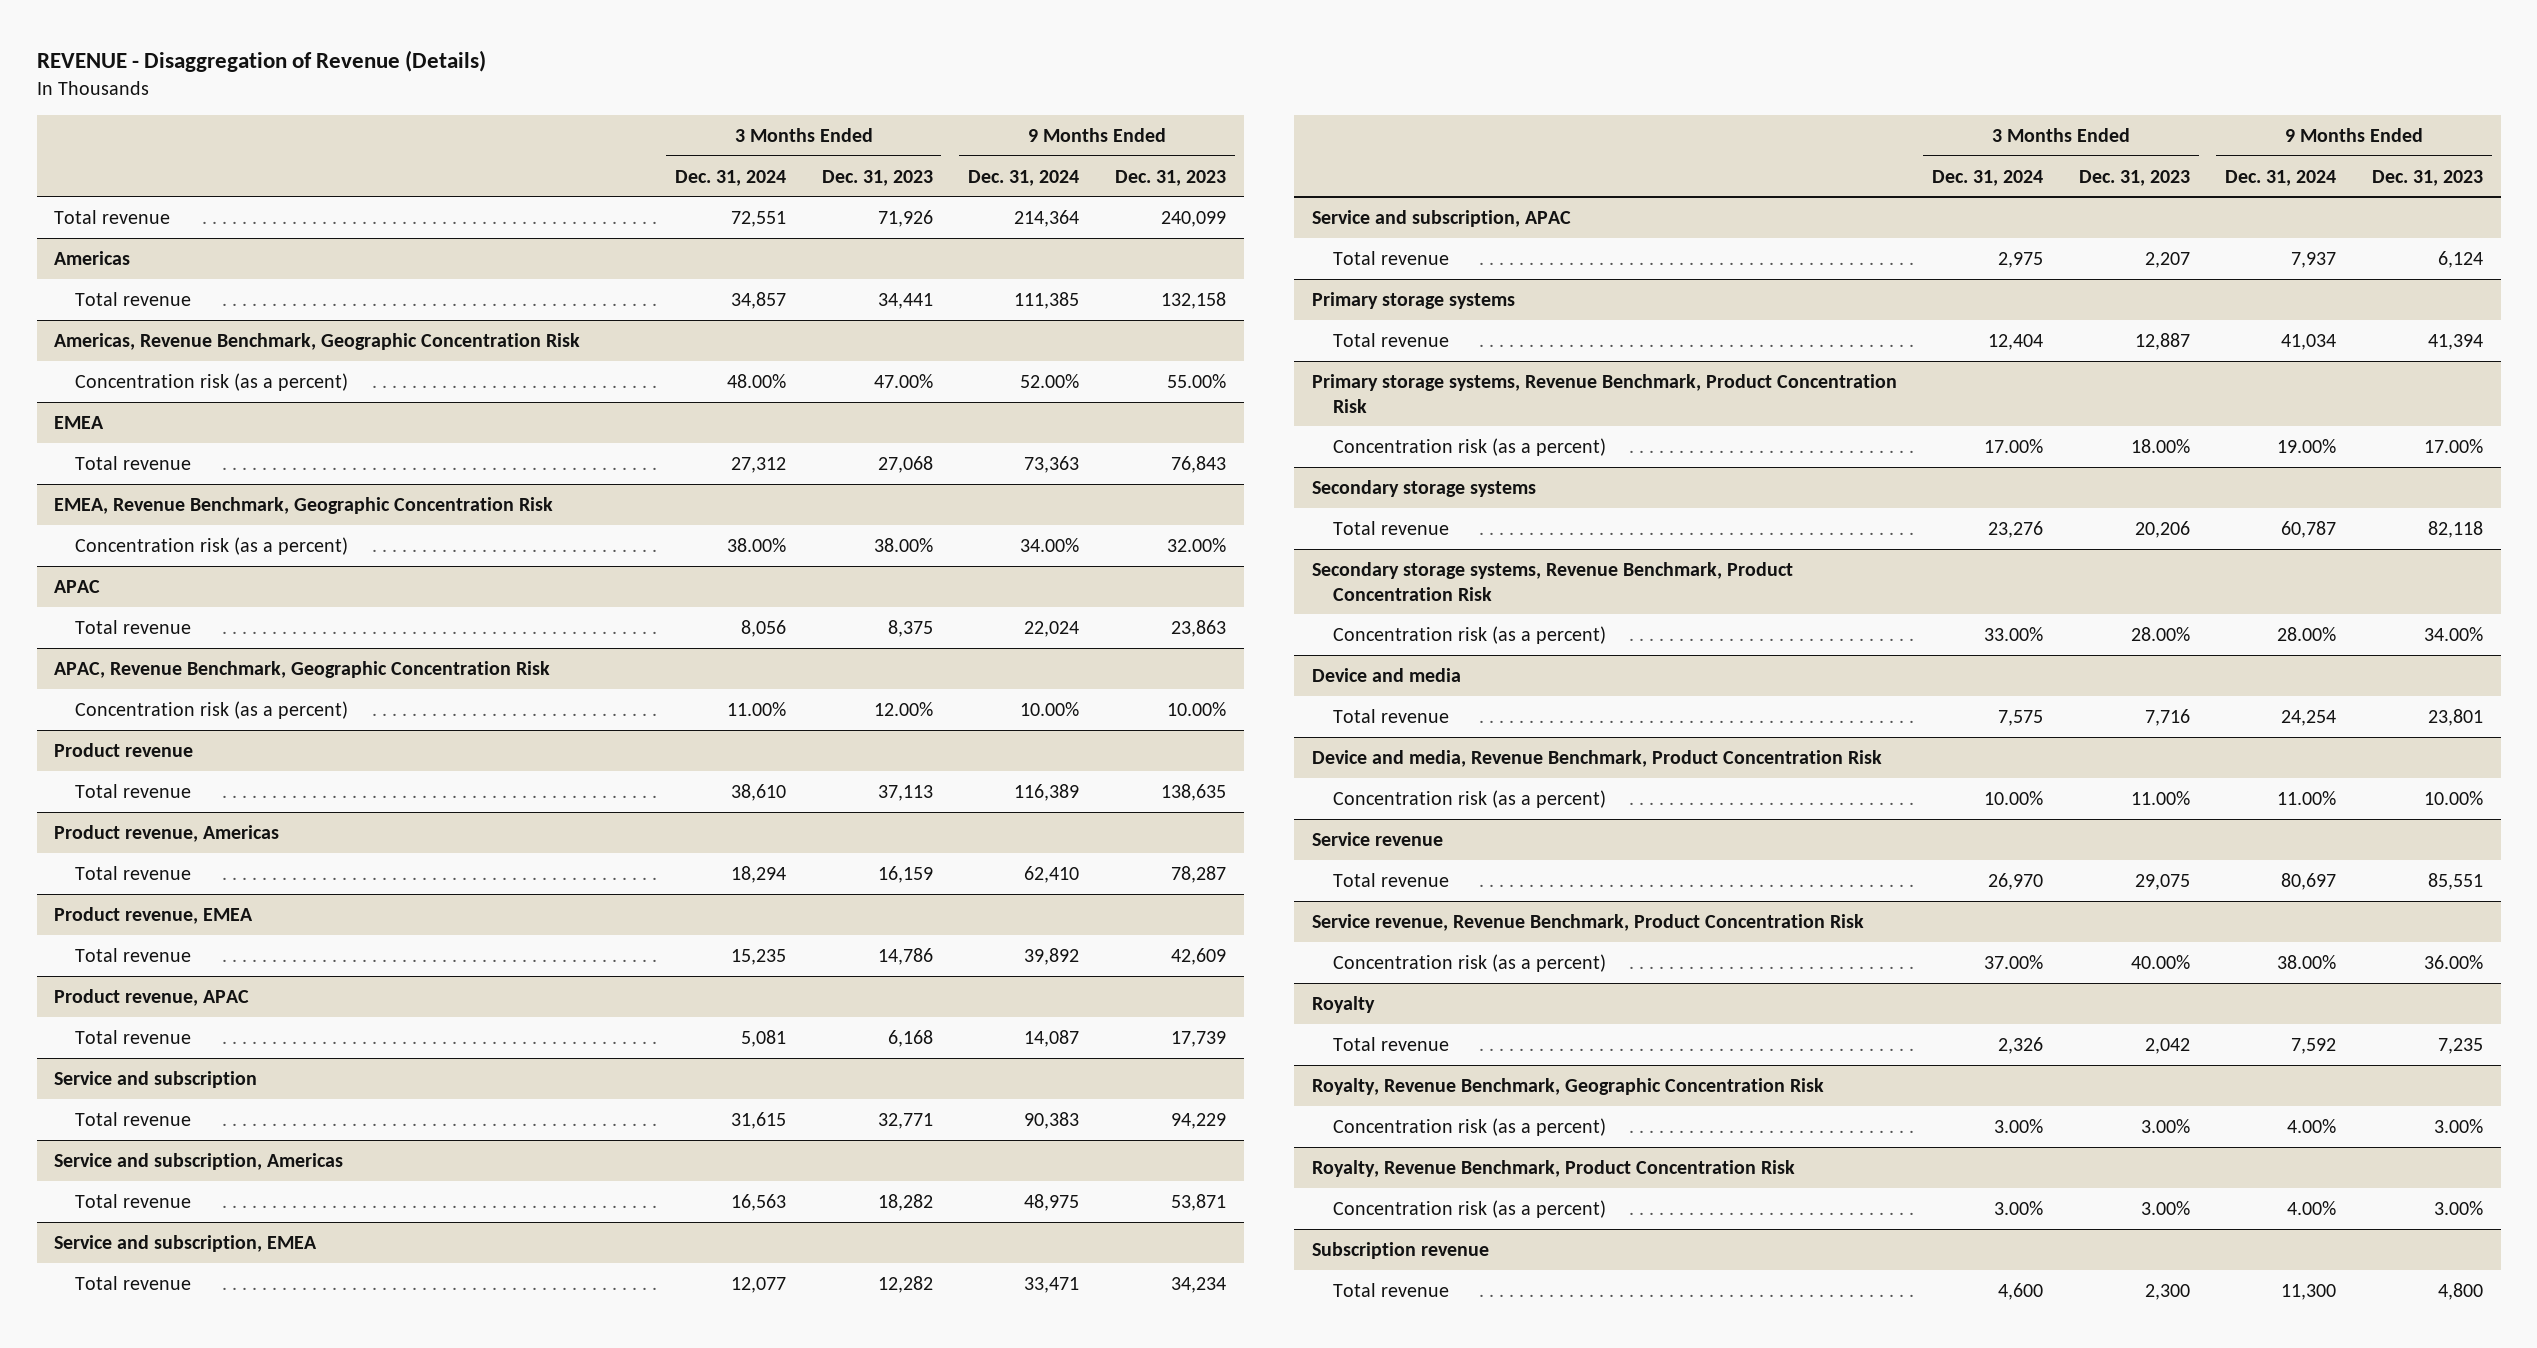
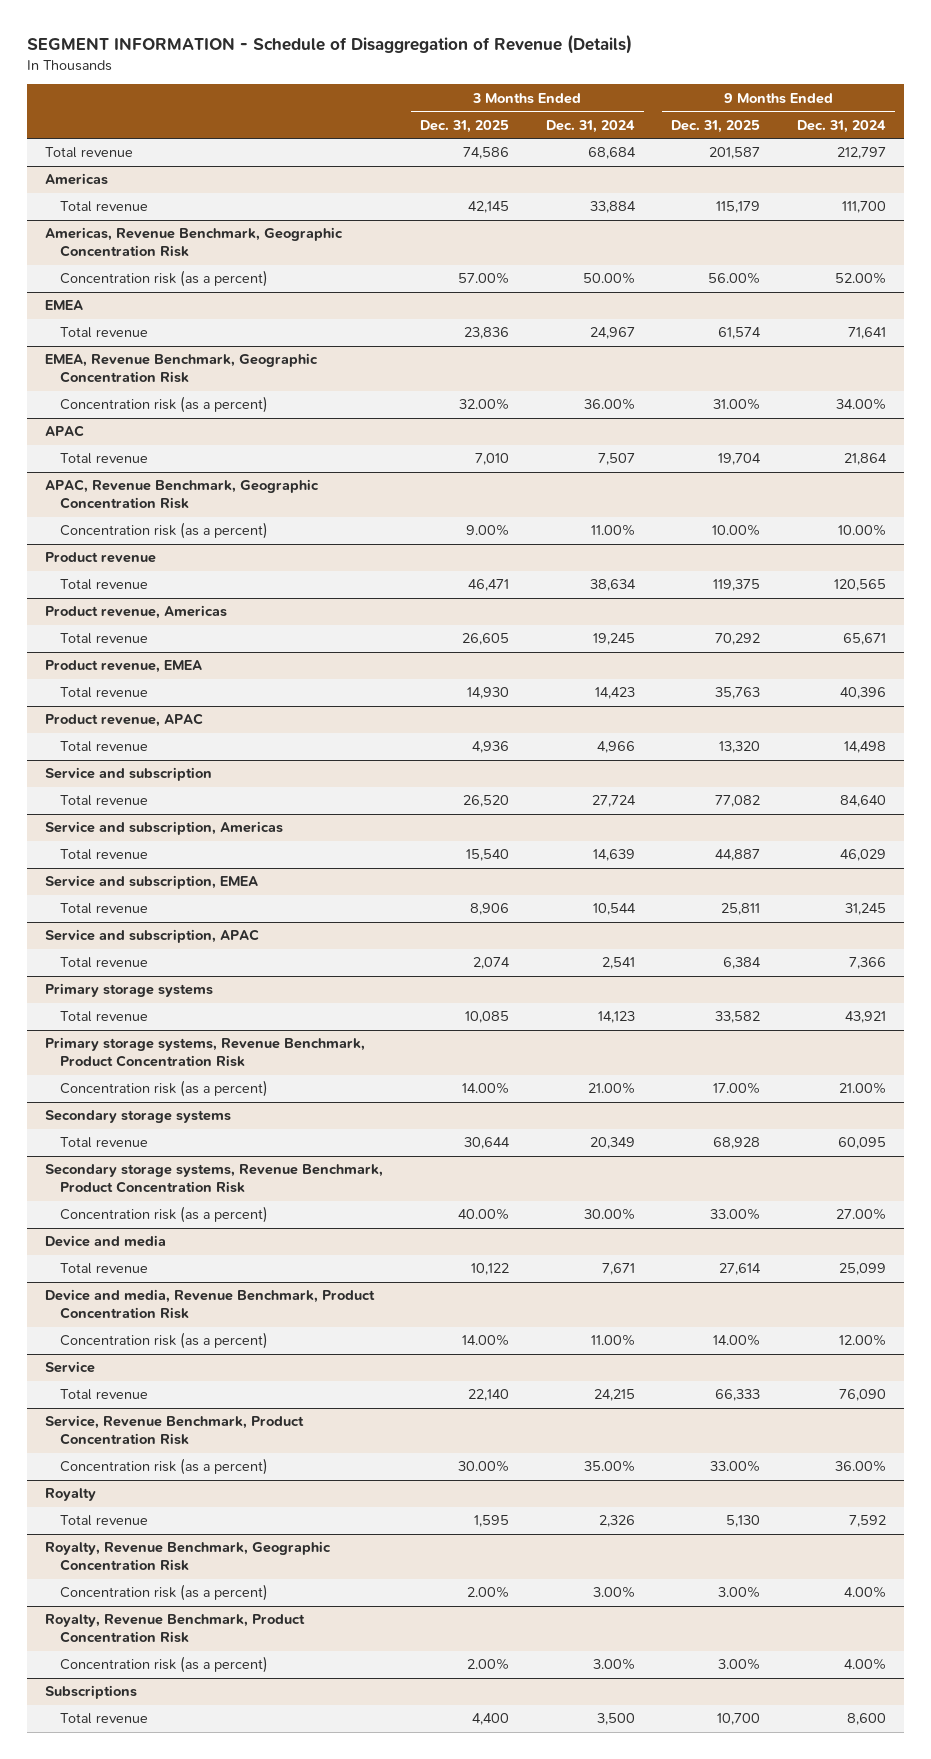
- REVENUE - Disaggregation of Revenue (Details)
+ SEGMENT INFORMATION - Schedule of Disaggregation of Revenue (Details)
- | 3 Months Ended Dec. 31, 2024 | 3 Months Ended Dec. 31, 2023 | 9 Months Ended Dec. 31, 2024 | 9 Months Ended Dec. 31, 2023
+ | 3 Months Ended Dec. 31, 2025 | 3 Months Ended Dec. 31, 2024 | 9 Months Ended Dec. 31, 2025 | 9 Months Ended Dec. 31, 2024
- Total revenue | 72,551 | 71,926 | 214,364 | 240,099
+ Total revenue | 74,586 | 68,684 | 201,587 | 212,797
@ Americas
- Total revenue | 34,857 | 34,441 | 111,385 | 132,158
+ Total revenue | 42,145 | 33,884 | 115,179 | 111,700
@ Americas, Revenue Benchmark, Geographic Concentration Risk
- Concentration risk (as a percent) | 48.00% | 47.00% | 52.00% | 55.00%
+ Concentration risk (as a percent) | 57.00% | 50.00% | 56.00% | 52.00%
@ EMEA
- Total revenue | 27,312 | 27,068 | 73,363 | 76,843
+ Total revenue | 23,836 | 24,967 | 61,574 | 71,641
@ EMEA, Revenue Benchmark, Geographic Concentration Risk
- Concentration risk (as a percent) | 38.00% | 38.00% | 34.00% | 32.00%
+ Concentration risk (as a percent) | 32.00% | 36.00% | 31.00% | 34.00%
@ APAC
- Total revenue | 8,056 | 8,375 | 22,024 | 23,863
+ Total revenue | 7,010 | 7,507 | 19,704 | 21,864
@ Product revenue
- Total revenue | 38,610 | 37,113 | 116,389 | 138,635
+ Total revenue | 46,471 | 38,634 | 119,375 | 120,565
@ Product revenue, Americas
- Total revenue | 18,294 | 16,159 | 62,410 | 78,287
+ Total revenue | 26,605 | 19,245 | 70,292 | 65,671
@ Product revenue, EMEA
- Total revenue | 15,235 | 14,786 | 39,892 | 42,609
+ Total revenue | 14,930 | 14,423 | 35,763 | 40,396
@ Product revenue, APAC
- Total revenue | 5,081 | 6,168 | 14,087 | 17,739
+ Total revenue | 4,936 | 4,966 | 13,320 | 14,498
@ Service and subscription
- Total revenue | 31,615 | 32,771 | 90,383 | 94,229
+ Total revenue | 26,520 | 27,724 | 77,082 | 84,640
@ Service and subscription, Americas
- Total revenue | 16,563 | 18,282 | 48,975 | 53,871
+ Total revenue | 15,540 | 14,639 | 44,887 | 46,029
@ Service and subscription, EMEA
- Total revenue | 12,077 | 12,282 | 33,471 | 34,234
+ Total revenue | 8,906 | 10,544 | 25,811 | 31,245
@ Service and subscription, APAC
- Total revenue | 2,975 | 2,207 | 7,937 | 6,124
+ Total revenue | 2,074 | 2,541 | 6,384 | 7,366
@ Primary storage systems
- Total revenue | 12,404 | 12,887 | 41,034 | 41,394
+ Total revenue | 10,085 | 14,123 | 33,582 | 43,921
@ Primary storage systems, Revenue Benchmark, Product Concentration Risk
- Concentration risk (as a percent) | 17.00% | 18.00% | 19.00% | 17.00%
+ Concentration risk (as a percent) | 14.00% | 21.00% | 17.00% | 21.00%
@ Secondary storage systems
- Total revenue | 23,276 | 20,206 | 60,787 | 82,118
+ Total revenue | 30,644 | 20,349 | 68,928 | 60,095
@ Secondary storage systems, Revenue Benchmark, Product Concentration Risk
- Concentration risk (as a percent) | 33.00% | 28.00% | 28.00% | 34.00%
+ Concentration risk (as a percent) | 40.00% | 30.00% | 33.00% | 27.00%
@ Device and media
- Total revenue | 7,575 | 7,716 | 24,254 | 23,801
+ Total revenue | 10,122 | 7,671 | 27,614 | 25,099
@ Device and media, Revenue Benchmark, Product Concentration Risk
- Concentration risk (as a percent) | 10.00% | 11.00% | 11.00% | 10.00%
- Service revenue
- Total revenue | 26,970 | 29,075 | 80,697 | 85,551
- Service revenue, Revenue Benchmark, Product Concentration Risk
- Concentration risk (as a percent) | 37.00% | 40.00% | 38.00% | 36.00%
@ Device and media, Revenue Benchmark, Product Concentration Risk
+ Concentration risk (as a percent) | 14.00% | 11.00% | 14.00% | 12.00%
+ Service
+ Total revenue | 22,140 | 24,215 | 66,333 | 76,090
+ Service, Revenue Benchmark, Product Concentration Risk
+ Concentration risk (as a percent) | 30.00% | 35.00% | 33.00% | 36.00%
- Subscription revenue
- Total revenue | 4,600 | 2,300 | 11,300 | 4,800
+ Subscriptions
+ Total revenue | 4,400 | 3,500 | 10,700 | 8,600

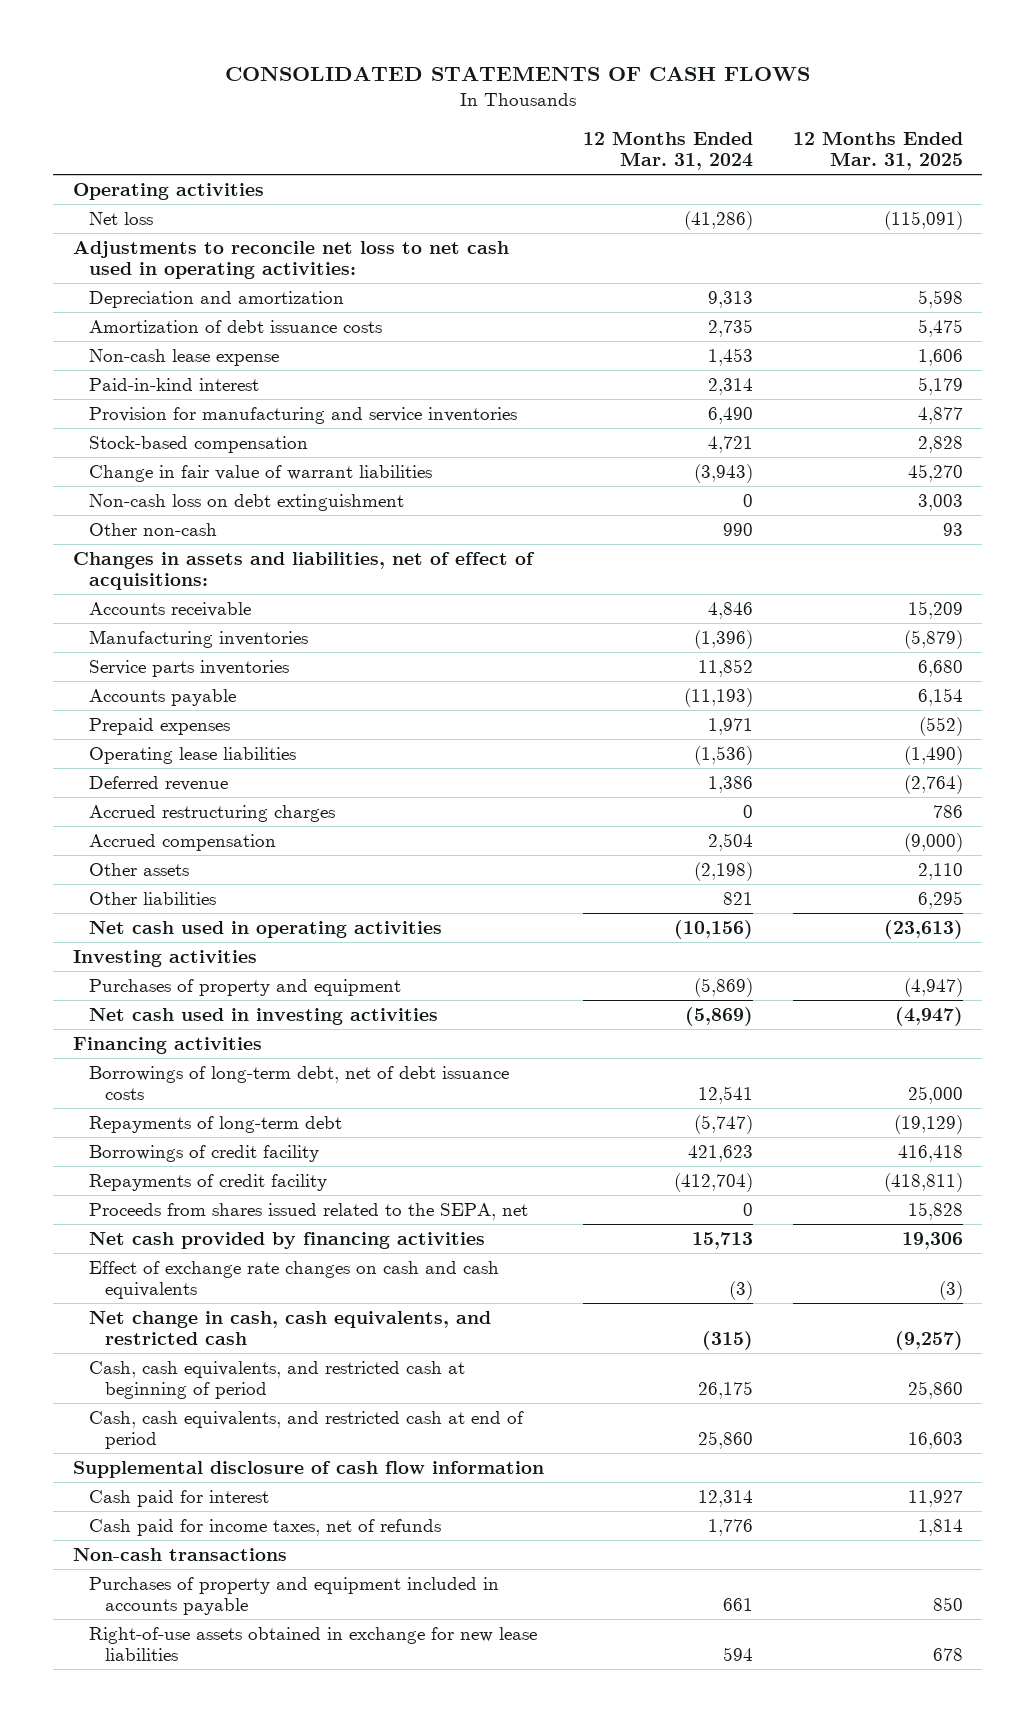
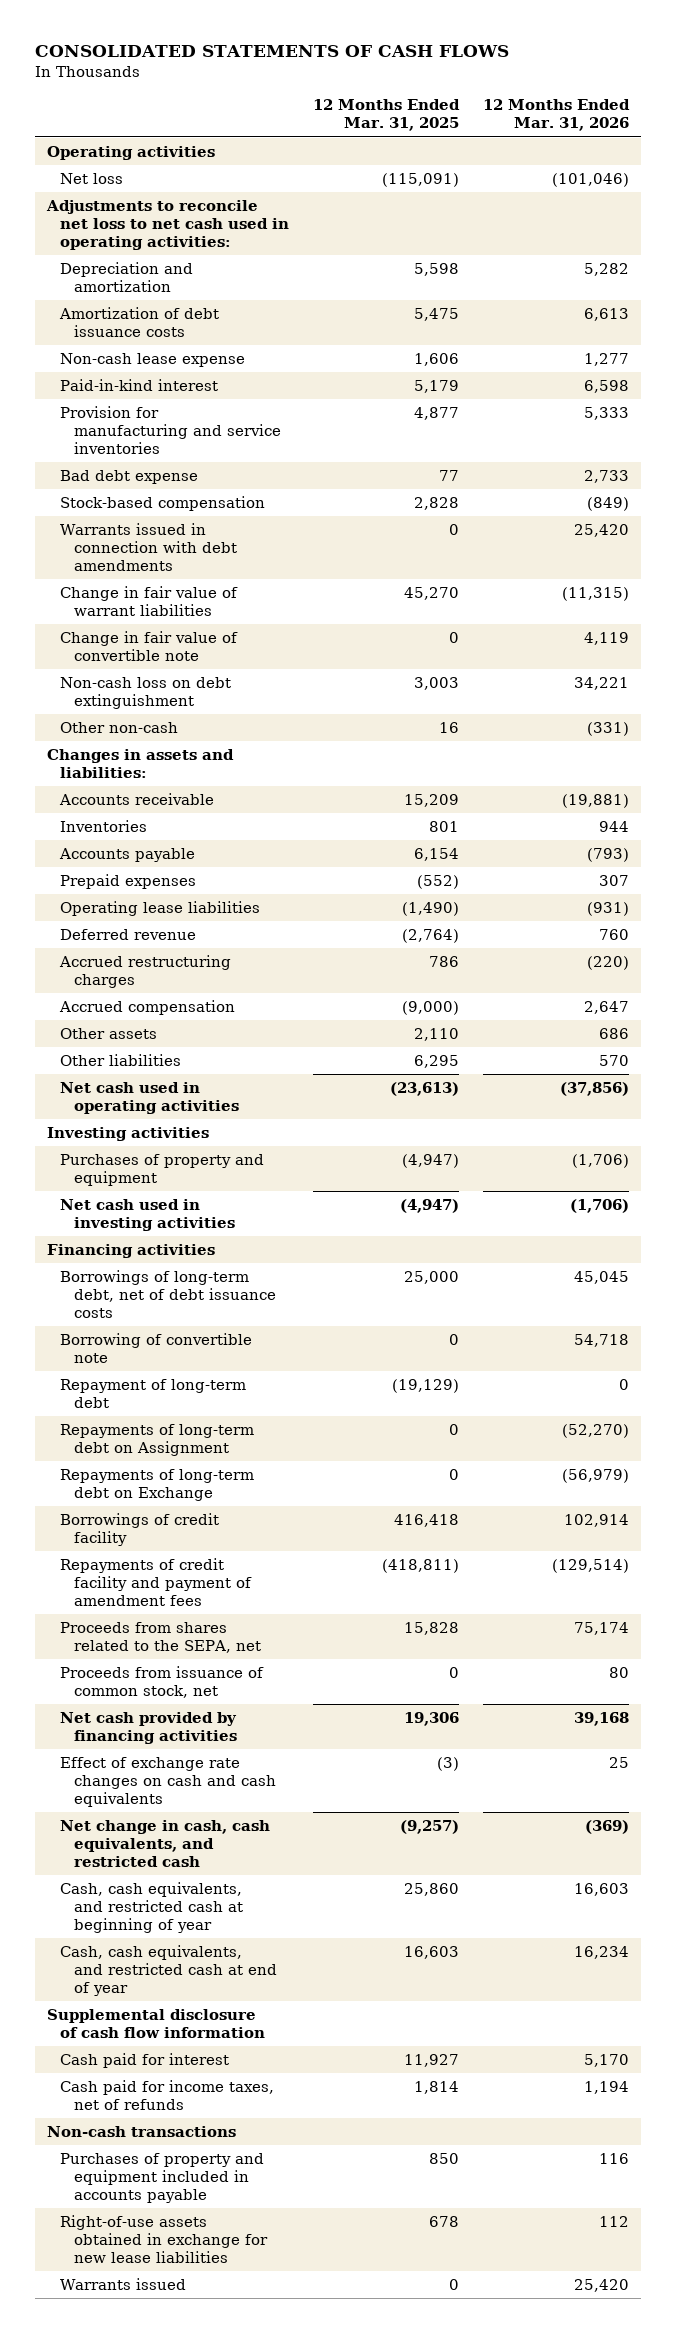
- | 12 Months Ended Mar. 31, 2024 | 12 Months Ended Mar. 31, 2025
+ | 12 Months Ended Mar. 31, 2025 | 12 Months Ended Mar. 31, 2026
+ Bad debt expense | 77 | 2,733
+ Warrants issued in connection with debt amendments | 0 | 25,420
+ Change in fair value of convertible note | 0 | 4,119
- Other non-cash | 990 | 93
- Changes in assets and liabilities, net of effect of acquisitions:
+ Other non-cash | 16 | (331)
+ Changes in assets and liabilities:
- Manufacturing inventories | (1,396) | (5,879)
- Service parts inventories | 11,852 | 6,680
+ Inventories | 801 | 944
- Repayments of long-term debt | (5,747) | (19,129)
+ Borrowing of convertible note | 0 | 54,718
+ Repayment of long-term debt | (19,129) | 0
+ Repayments of long-term debt on Assignment | 0 | (52,270)
+ Repayments of long-term debt on Exchange | 0 | (56,979)
- Repayments of credit facility | (412,704) | (418,811)
- Proceeds from shares issued related to the SEPA, net | 0 | 15,828
+ Repayments of credit facility and payment of amendment fees | (418,811) | (129,514)
+ Proceeds from shares related to the SEPA, net | 15,828 | 75,174
+ Proceeds from issuance of common stock, net | 0 | 80
- Cash, cash equivalents, and restricted cash at beginning of period | 26,175 | 25,860
- Cash, cash equivalents, and restricted cash at end of period | 25,860 | 16,603
+ Cash, cash equivalents, and restricted cash at beginning of year | 25,860 | 16,603
+ Cash, cash equivalents, and restricted cash at end of year | 16,603 | 16,234
+ Warrants issued | 0 | 25,420

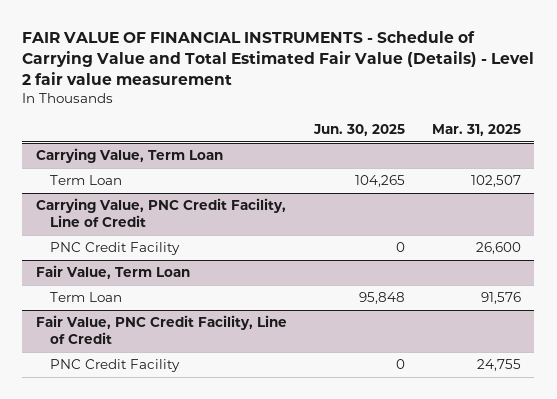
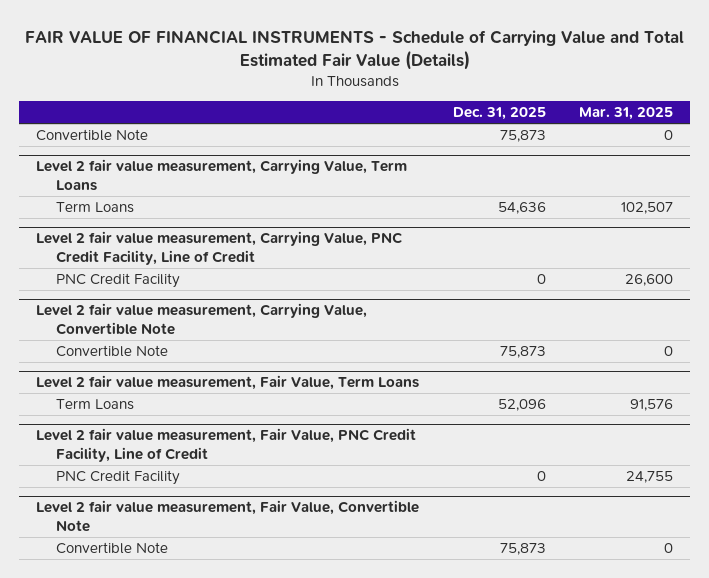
- FAIR VALUE OF FINANCIAL INSTRUMENTS - Schedule of Carrying Value and Total Estimated Fair Value (Details) - Level 2 fair value measurement
+ FAIR VALUE OF FINANCIAL INSTRUMENTS - Schedule of Carrying Value and Total Estimated Fair Value (Details)
- | Jun. 30, 2025 | Mar. 31, 2025
+ | Dec. 31, 2025 | Mar. 31, 2025
- Carrying Value, Term Loan
- Term Loan | 104,265 | 102,507
- Carrying Value, PNC Credit Facility, Line of Credit
+ Convertible Note | 75,873 | 0
+ Level 2 fair value measurement, Carrying Value, Term Loans
+ Term Loans | 54,636 | 102,507
+ Level 2 fair value measurement, Carrying Value, PNC Credit Facility, Line of Credit
- Fair Value, Term Loan
- Term Loan | 95,848 | 91,576
- Fair Value, PNC Credit Facility, Line of Credit
+ Level 2 fair value measurement, Carrying Value, Convertible Note
+ Convertible Note | 75,873 | 0
+ Level 2 fair value measurement, Fair Value, Term Loans
+ Term Loans | 52,096 | 91,576
+ Level 2 fair value measurement, Fair Value, PNC Credit Facility, Line of Credit
+ Level 2 fair value measurement, Fair Value, Convertible Note
+ Convertible Note | 75,873 | 0

